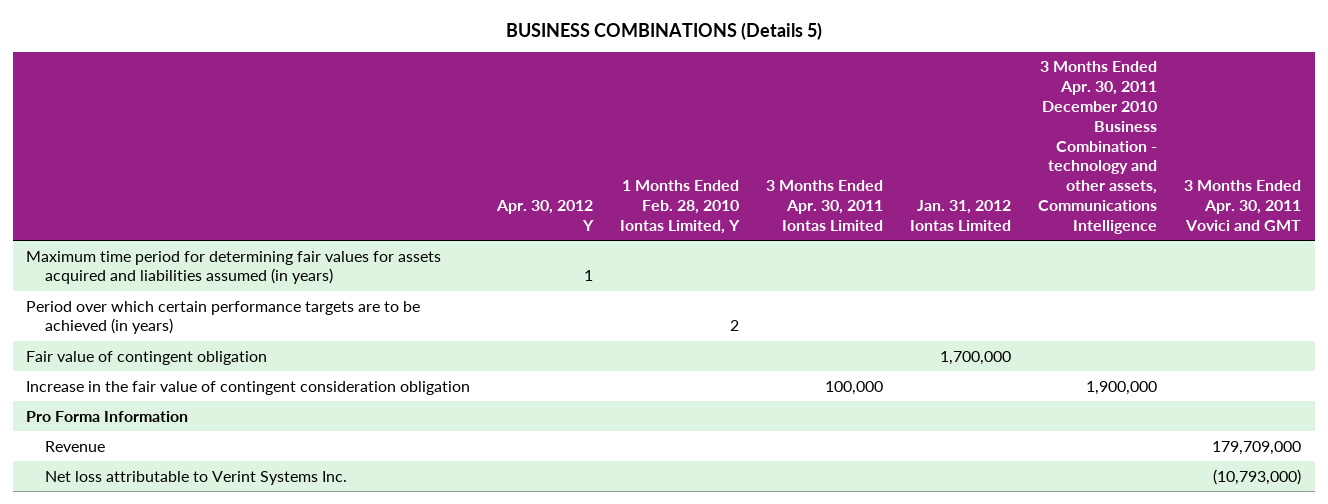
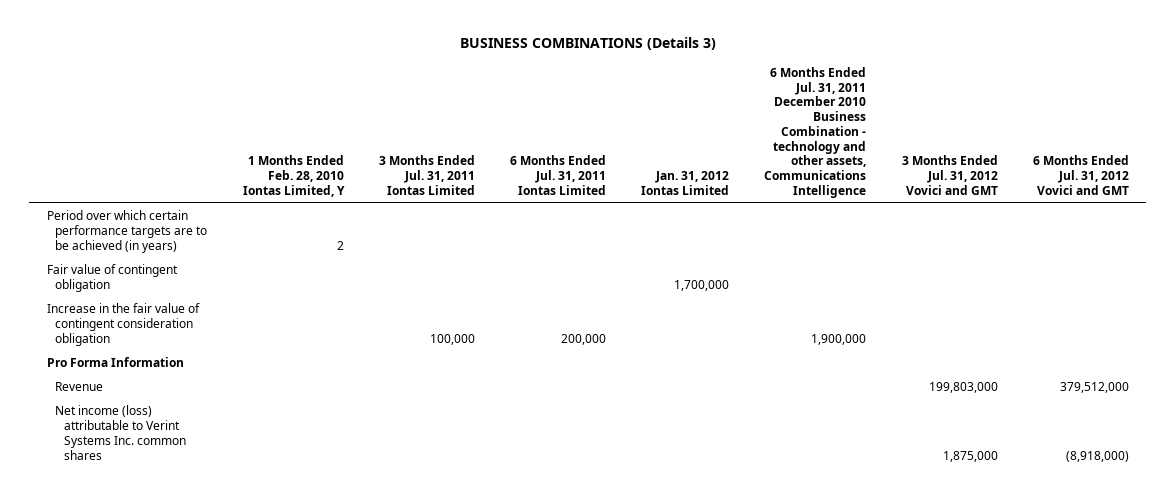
- BUSINESS COMBINATIONS (Details 5)
+ BUSINESS COMBINATIONS (Details 3)
- | Apr. 30, 2012 Y | 1 Months Ended Feb. 28, 2010 Iontas Limited, Y | 3 Months Ended Apr. 30, 2011 Iontas Limited | Jan. 31, 2012 Iontas Limited | 3 Months Ended Apr. 30, 2011 December 2010 Business Combination - technology and other assets, Communications Intelligence | 3 Months Ended Apr. 30, 2011 Vovici and GMT
+ | 1 Months Ended Feb. 28, 2010 Iontas Limited, Y | 3 Months Ended Jul. 31, 2011 Iontas Limited | 6 Months Ended Jul. 31, 2011 Iontas Limited | Jan. 31, 2012 Iontas Limited | 6 Months Ended Jul. 31, 2011 December 2010 Business Combination - technology and other assets, Communications Intelligence | 3 Months Ended Jul. 31, 2012 Vovici and GMT | 6 Months Ended Jul. 31, 2012 Vovici and GMT
- Maximum time period for determining fair values for assets acquired and liabilities assumed (in years) | 1 | | | | |
- Net loss attributable to Verint Systems Inc. | | | | | | (10,793,000)
+ Net income (loss) attributable to Verint Systems Inc. common shares | | | | | | 1,875,000 | (8,918,000)

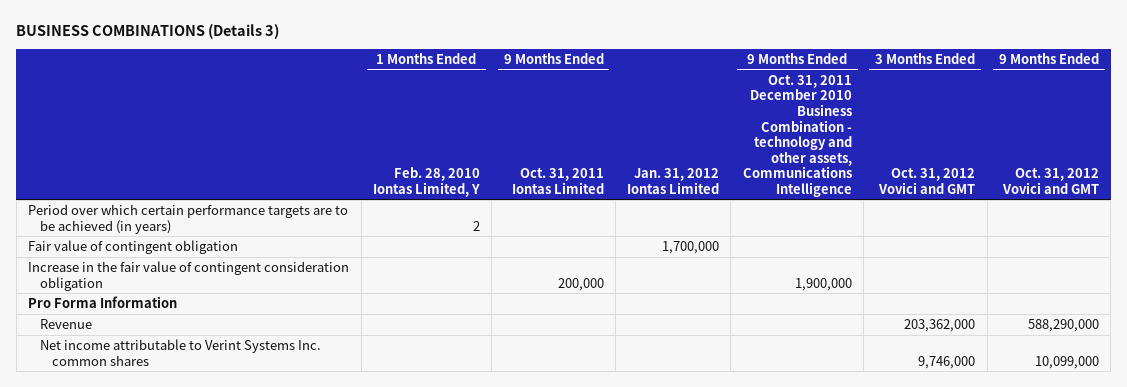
- | 1 Months Ended Feb. 28, 2010 Iontas Limited, Y | 3 Months Ended Jul. 31, 2011 Iontas Limited | 6 Months Ended Jul. 31, 2011 Iontas Limited | Jan. 31, 2012 Iontas Limited | 6 Months Ended Jul. 31, 2011 December 2010 Business Combination - technology and other assets, Communications Intelligence | 3 Months Ended Jul. 31, 2012 Vovici and GMT | 6 Months Ended Jul. 31, 2012 Vovici and GMT
+ | 1 Months Ended Feb. 28, 2010 Iontas Limited, Y | 9 Months Ended Oct. 31, 2011 Iontas Limited | Jan. 31, 2012 Iontas Limited | 9 Months Ended Oct. 31, 2011 December 2010 Business Combination - technology and other assets, Communications Intelligence | 3 Months Ended Oct. 31, 2012 Vovici and GMT | 9 Months Ended Oct. 31, 2012 Vovici and GMT
- Net income (loss) attributable to Verint Systems Inc. common shares | | | | | | 1,875,000 | (8,918,000)
+ Net income attributable to Verint Systems Inc. common shares | | | | | 9,746,000 | 10,099,000

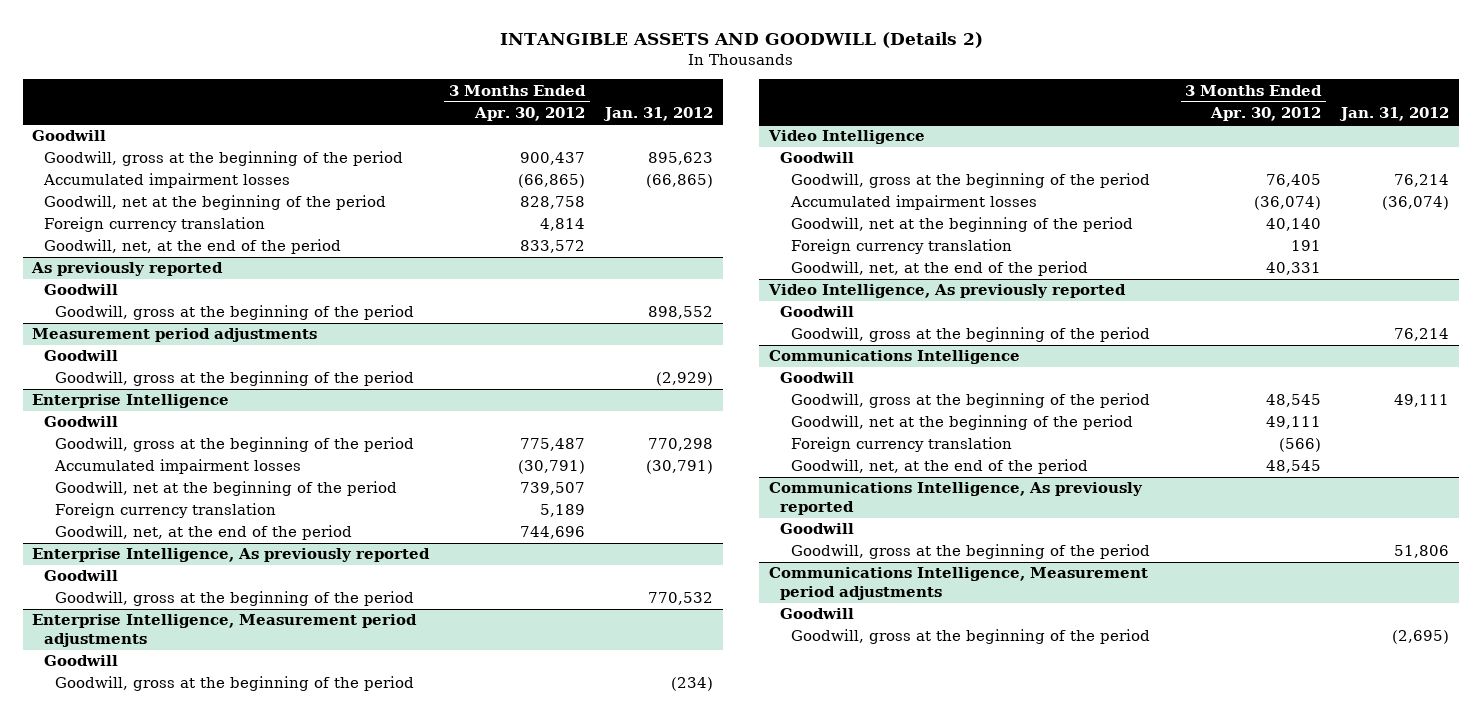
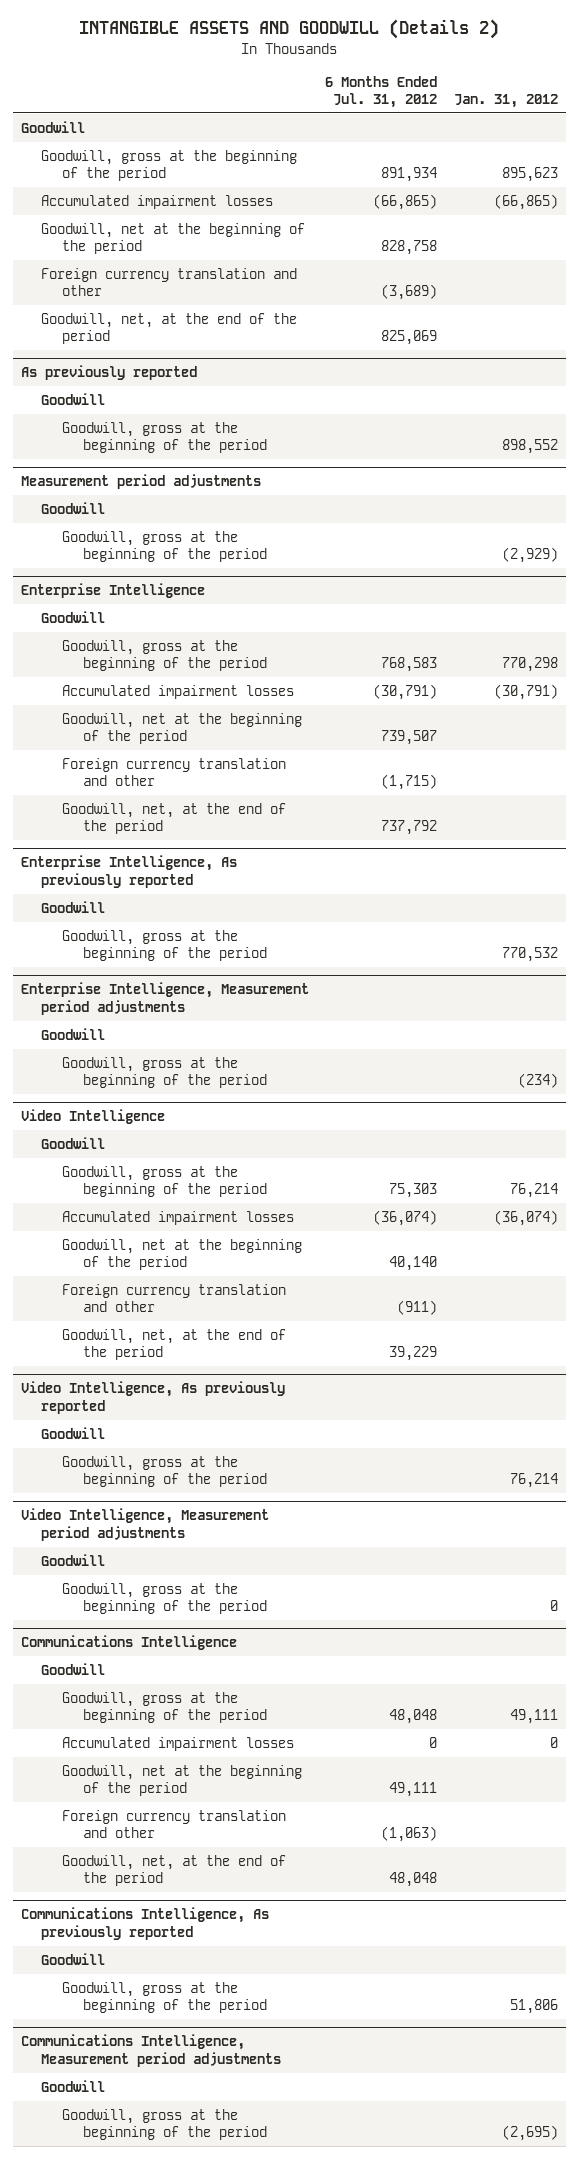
- | 3 Months Ended Apr. 30, 2012 | Jan. 31, 2012
+ | 6 Months Ended Jul. 31, 2012 | Jan. 31, 2012
- Foreign currency translation | 4,814 |
+ Foreign currency translation and other | (3,689) |
@ Enterprise Intelligence
- Foreign currency translation | 5,189 |
+ Foreign currency translation and other | (1,715) |
@ Video Intelligence
- Foreign currency translation | 191 |
+ Foreign currency translation and other | (911) |
+ Video Intelligence, Measurement period adjustments
+ Goodwill
+ Goodwill, gross at the beginning of the period | | 0
@ Communications Intelligence
+ Accumulated impairment losses | 0 | 0
- Foreign currency translation | (566) |
+ Foreign currency translation and other | (1,063) |

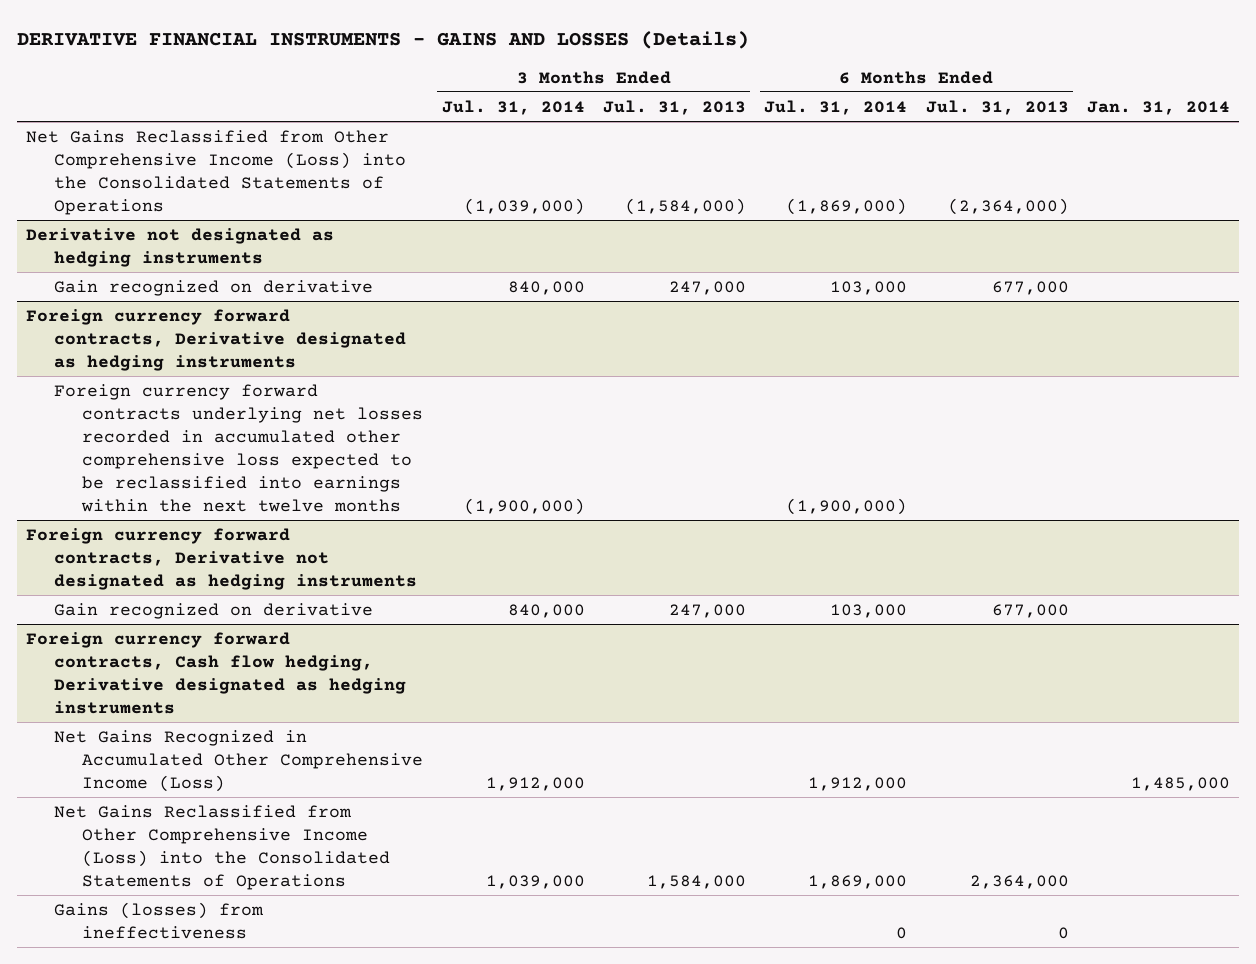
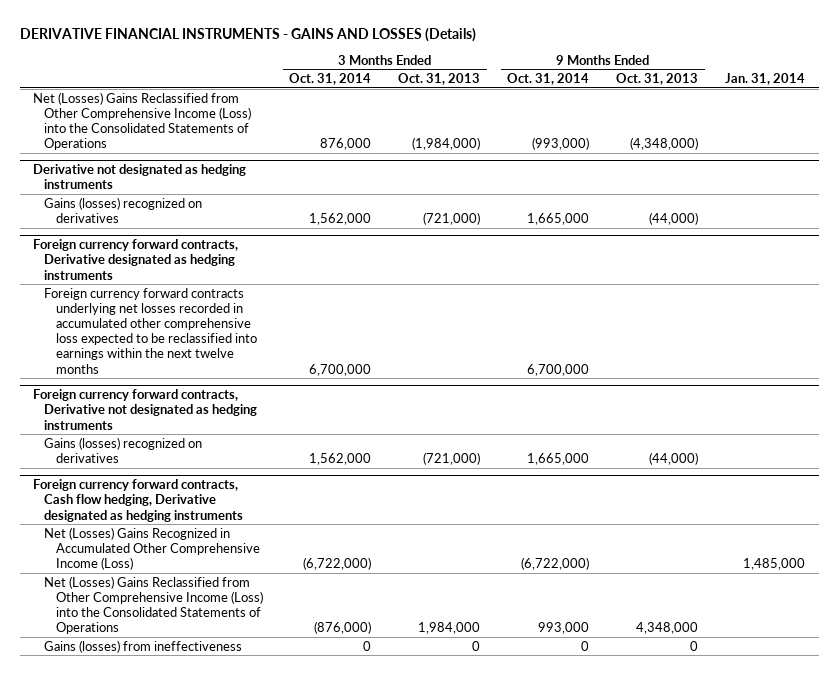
- | 3 Months Ended Jul. 31, 2014 | 3 Months Ended Jul. 31, 2013 | 6 Months Ended Jul. 31, 2014 | 6 Months Ended Jul. 31, 2013 | Jan. 31, 2014
+ | 3 Months Ended Oct. 31, 2014 | 3 Months Ended Oct. 31, 2013 | 9 Months Ended Oct. 31, 2014 | 9 Months Ended Oct. 31, 2013 | Jan. 31, 2014
- Net Gains Reclassified from Other Comprehensive Income (Loss) into the Consolidated Statements of Operations | (1,039,000) | (1,584,000) | (1,869,000) | (2,364,000) |
+ Net (Losses) Gains Reclassified from Other Comprehensive Income (Loss) into the Consolidated Statements of Operations | 876,000 | (1,984,000) | (993,000) | (4,348,000) |
@ Derivative not designated as hedging instruments
- Gain recognized on derivative | 840,000 | 247,000 | 103,000 | 677,000 |
+ Gains (losses) recognized on derivatives | 1,562,000 | (721,000) | 1,665,000 | (44,000) |
@ Foreign currency forward contracts, Derivative not designated as hedging instruments
- Gain recognized on derivative | 840,000 | 247,000 | 103,000 | 677,000 |
+ Gains (losses) recognized on derivatives | 1,562,000 | (721,000) | 1,665,000 | (44,000) |
@ Foreign currency forward contracts, Cash flow hedging, Derivative designated as hedging instruments
- Net Gains Recognized in Accumulated Other Comprehensive Income (Loss) | 1,912,000 | | 1,912,000 | | 1,485,000
- Net Gains Reclassified from Other Comprehensive Income (Loss) into the Consolidated Statements of Operations | 1,039,000 | 1,584,000 | 1,869,000 | 2,364,000 |
+ Net (Losses) Gains Recognized in Accumulated Other Comprehensive Income (Loss) | (6,722,000) | | (6,722,000) | | 1,485,000
+ Net (Losses) Gains Reclassified from Other Comprehensive Income (Loss) into the Consolidated Statements of Operations | (876,000) | 1,984,000 | 993,000 | 4,348,000 |

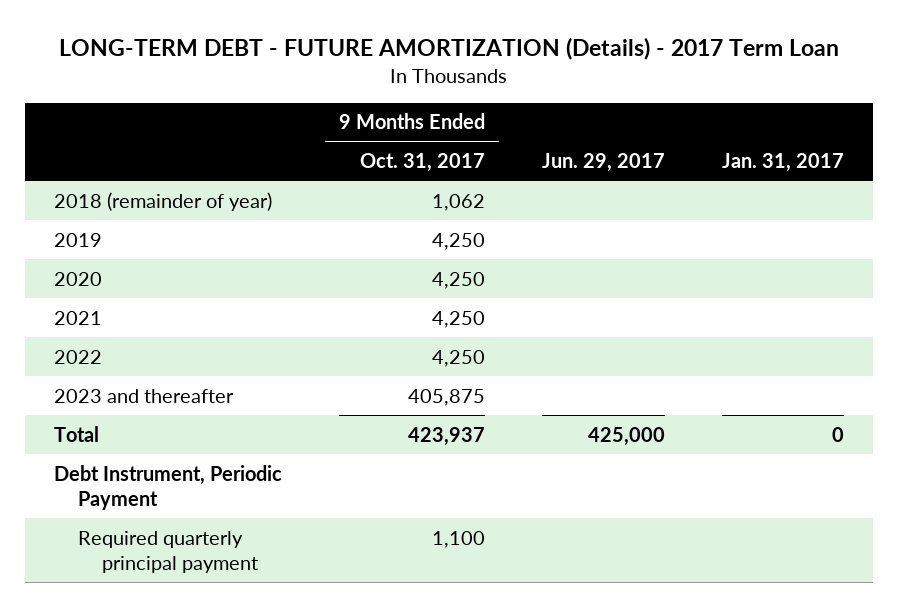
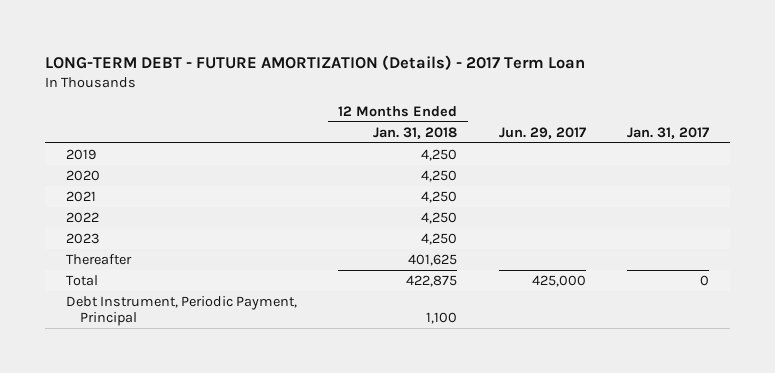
- | 9 Months Ended Oct. 31, 2017 | Jun. 29, 2017 | Jan. 31, 2017
+ | 12 Months Ended Jan. 31, 2018 | Jun. 29, 2017 | Jan. 31, 2017
- 2018 (remainder of year) | 1,062 | |
- 2023 and thereafter | 405,875 | |
+ 2023 | 4,250 | |
+ Thereafter | 401,625 | |
- Debt Instrument, Periodic Payment
- Required quarterly principal payment | 1,100 | |
+ Debt Instrument, Periodic Payment, Principal | 1,100 | |

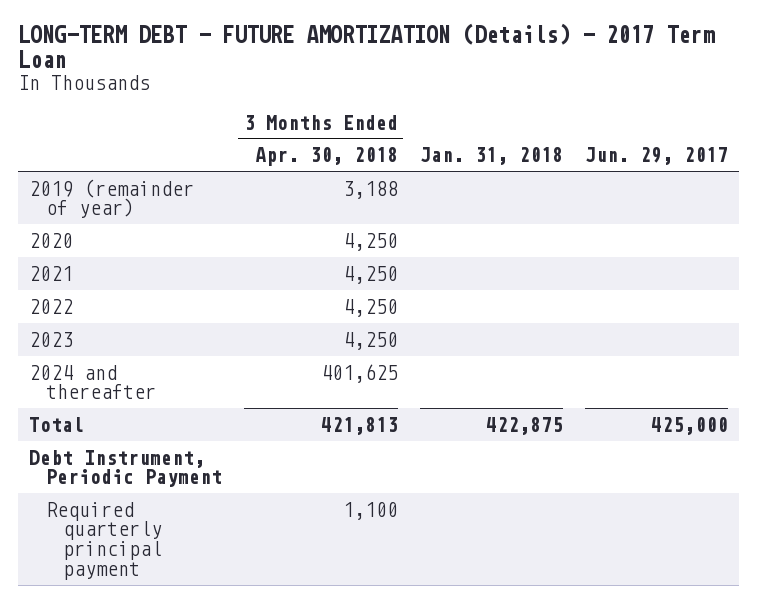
- | 12 Months Ended Jan. 31, 2018 | Jun. 29, 2017 | Jan. 31, 2017
+ | 3 Months Ended Apr. 30, 2018 | Jan. 31, 2018 | Jun. 29, 2017
- 2019 | 4,250 | |
+ 2019 (remainder of year) | 3,188 | |
- Thereafter | 401,625 | |
+ 2024 and thereafter | 401,625 | |
- Debt Instrument, Periodic Payment, Principal | 1,100 | |
+ Debt Instrument, Periodic Payment
+ Required quarterly principal payment | 1,100 | |

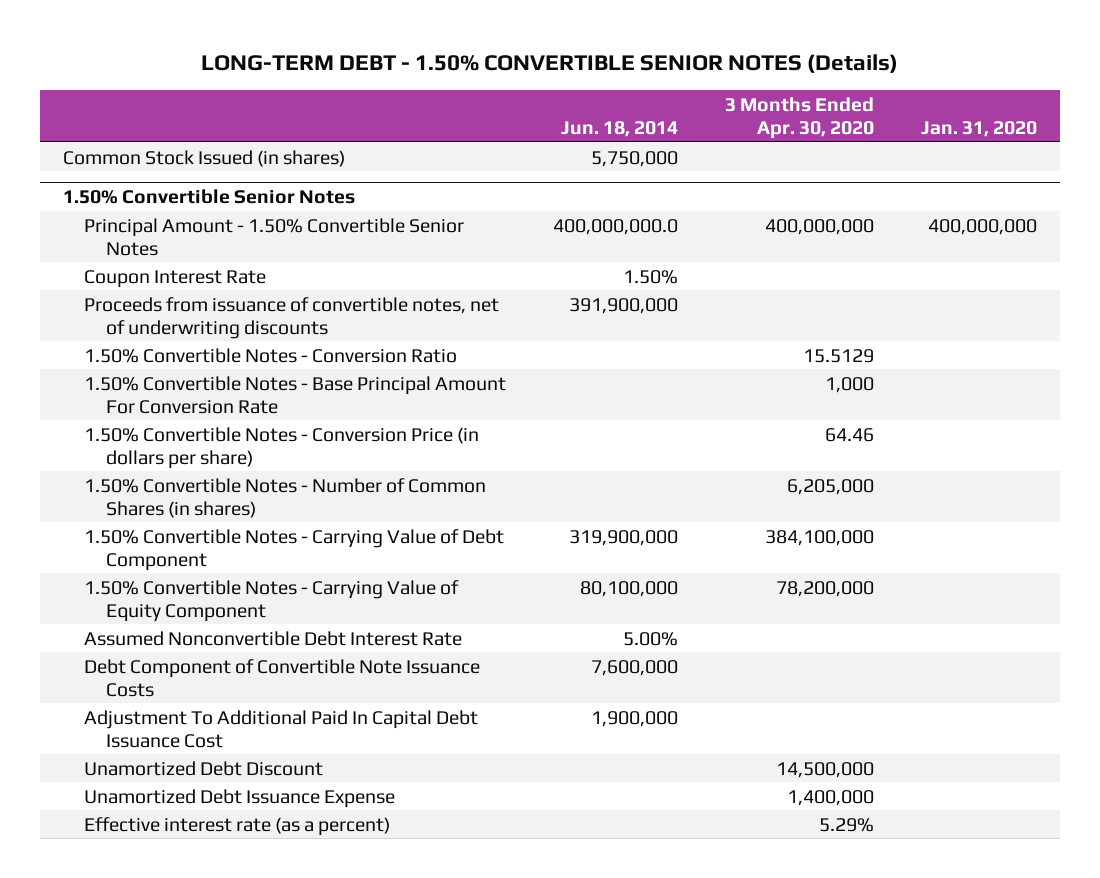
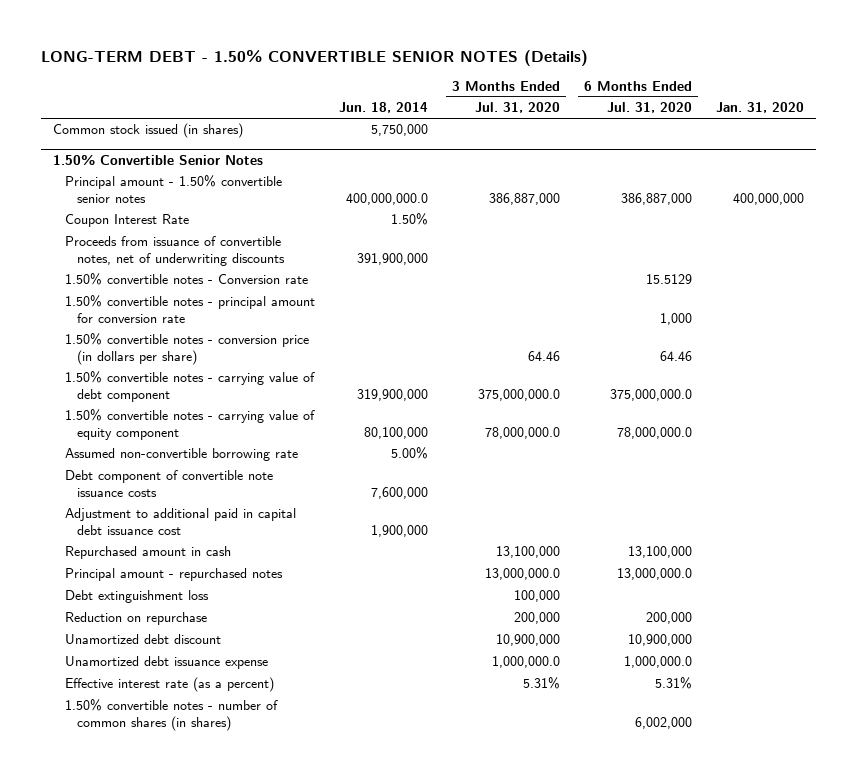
- | Jun. 18, 2014 | 3 Months Ended Apr. 30, 2020 | Jan. 31, 2020
+ | Jun. 18, 2014 | 3 Months Ended Jul. 31, 2020 | 6 Months Ended Jul. 31, 2020 | Jan. 31, 2020
- Common Stock Issued (in shares) | 5,750,000 | |
+ Common stock issued (in shares) | 5,750,000 | | |
@ 1.50% Convertible Senior Notes
- Principal Amount - 1.50% Convertible Senior Notes | 400,000,000.0 | 400,000,000 | 400,000,000
+ Principal amount - 1.50% convertible senior notes | 400,000,000.0 | 386,887,000 | 386,887,000 | 400,000,000
- 1.50% Convertible Notes - Conversion Ratio | | 15.5129 |
- 1.50% Convertible Notes - Base Principal Amount For Conversion Rate | | 1,000 |
- 1.50% Convertible Notes - Conversion Price (in dollars per share) | | 64.46 |
- 1.50% Convertible Notes - Number of Common Shares (in shares) | | 6,205,000 |
- 1.50% Convertible Notes - Carrying Value of Debt Component | 319,900,000 | 384,100,000 |
- 1.50% Convertible Notes - Carrying Value of Equity Component | 80,100,000 | 78,200,000 |
- Assumed Nonconvertible Debt Interest Rate | 5.00% | |
- Debt Component of Convertible Note Issuance Costs | 7,600,000 | |
- Adjustment To Additional Paid In Capital Debt Issuance Cost | 1,900,000 | |
- Unamortized Debt Discount | | 14,500,000 |
- Unamortized Debt Issuance Expense | | 1,400,000 |
+ 1.50% convertible notes - Conversion rate | | | 15.5129 |
+ 1.50% convertible notes - principal amount for conversion rate | | | 1,000 |
+ 1.50% convertible notes - conversion price (in dollars per share) | | 64.46 | 64.46 |
+ 1.50% convertible notes - carrying value of debt component | 319,900,000 | 375,000,000.0 | 375,000,000.0 |
+ 1.50% convertible notes - carrying value of equity component | 80,100,000 | 78,000,000.0 | 78,000,000.0 |
+ Assumed non-convertible borrowing rate | 5.00% | | |
+ Debt component of convertible note issuance costs | 7,600,000 | | |
+ Adjustment to additional paid in capital debt issuance cost | 1,900,000 | | |
+ Repurchased amount in cash | | 13,100,000 | 13,100,000 |
+ Principal amount - repurchased notes | | 13,000,000.0 | 13,000,000.0 |
+ Debt extinguishment loss | | 100,000 | |
+ Reduction on repurchase | | 200,000 | 200,000 |
+ Unamortized debt discount | | 10,900,000 | 10,900,000 |
+ Unamortized debt issuance expense | | 1,000,000.0 | 1,000,000.0 |
+ 1.50% convertible notes - number of common shares (in shares) | | | 6,002,000 |

